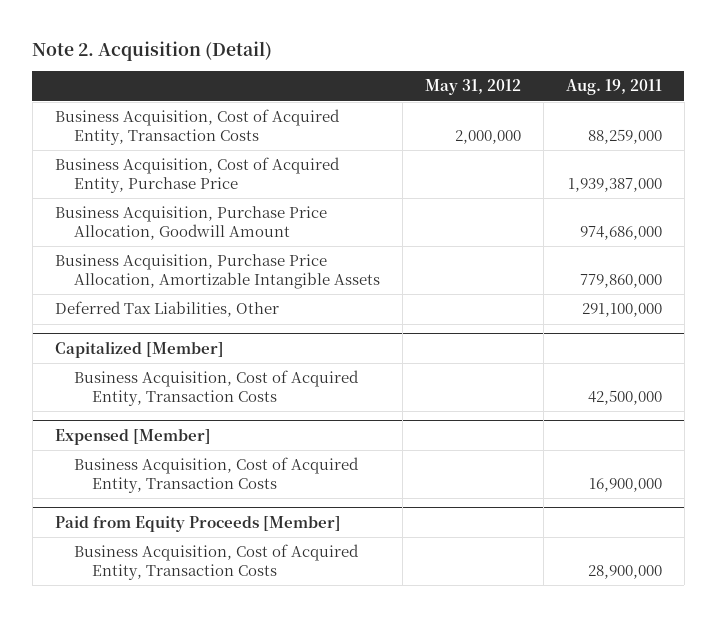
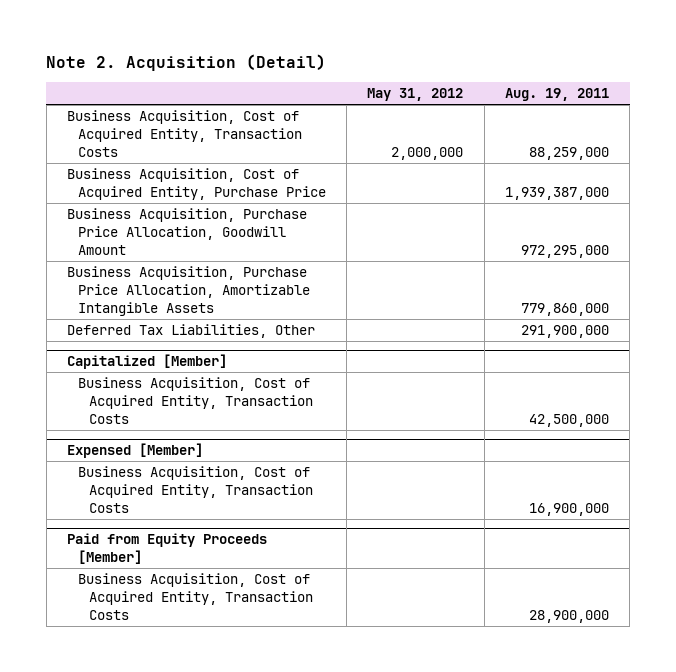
- Business Acquisition, Purchase Price Allocation, Goodwill Amount | | 974,686,000
+ Business Acquisition, Purchase Price Allocation, Goodwill Amount | | 972,295,000
- Deferred Tax Liabilities, Other | | 291,100,000
+ Deferred Tax Liabilities, Other | | 291,900,000

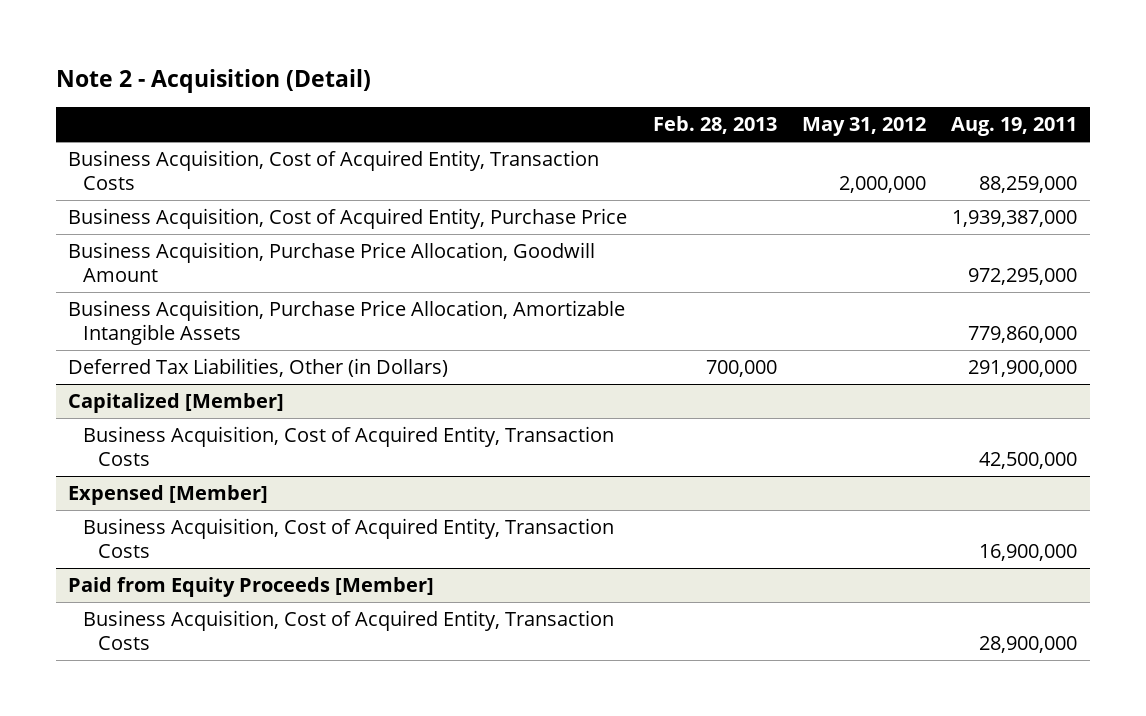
- Note 2. Acquisition (Detail)
+ Note 2 - Acquisition (Detail)
- | May 31, 2012 | Aug. 19, 2011
+ | Feb. 28, 2013 | May 31, 2012 | Aug. 19, 2011
- Deferred Tax Liabilities, Other | | 291,900,000
+ Deferred Tax Liabilities, Other (in Dollars) | 700,000 | | 291,900,000

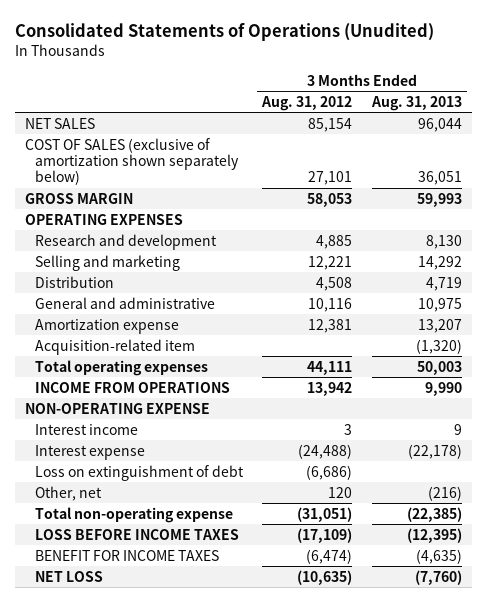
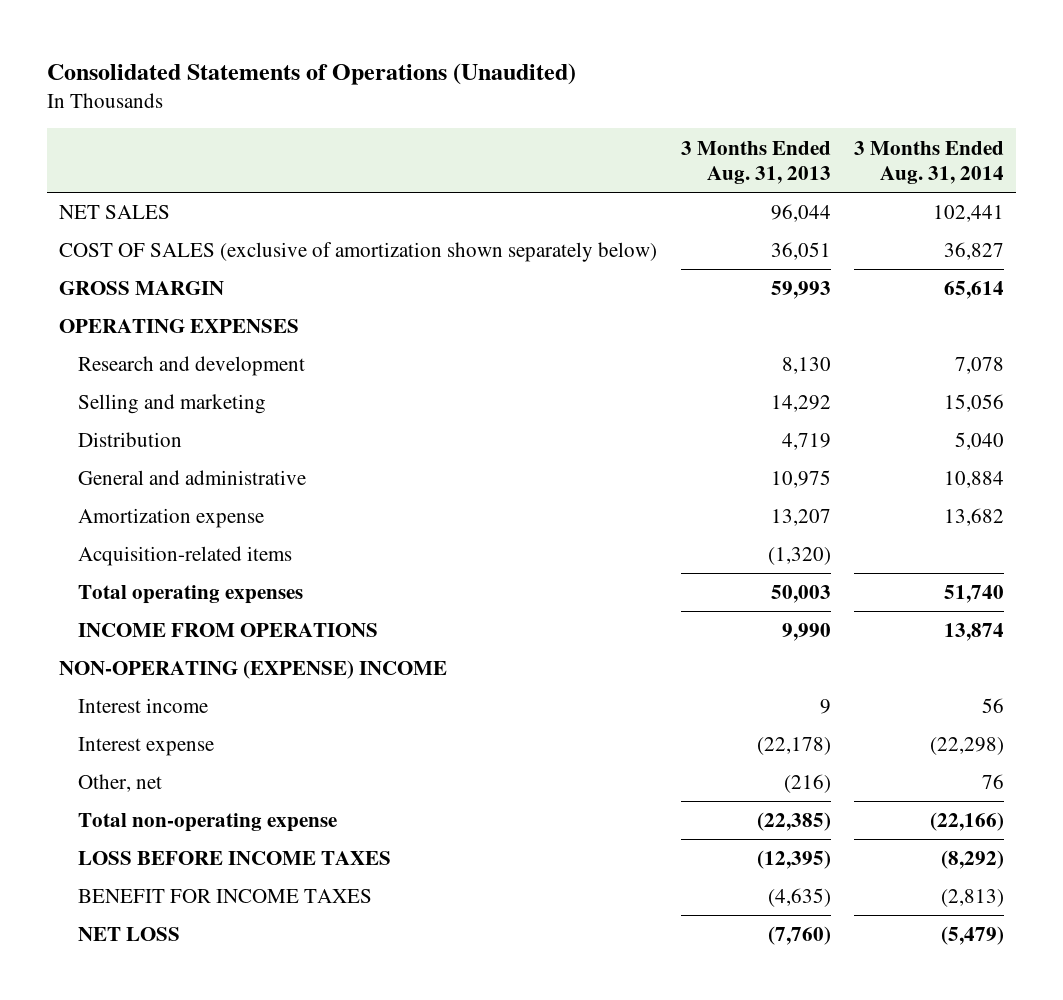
- Consolidated Statements of Operations (Unudited)
+ Consolidated Statements of Operations (Unaudited)
- | 3 Months Ended Aug. 31, 2012 | 3 Months Ended Aug. 31, 2013
+ | 3 Months Ended Aug. 31, 2013 | 3 Months Ended Aug. 31, 2014
- Acquisition-related item | | (1,320)
+ Acquisition-related items | (1,320) |
- NON-OPERATING EXPENSE
+ NON-OPERATING (EXPENSE) INCOME
- Loss on extinguishment of debt | (6,686) |

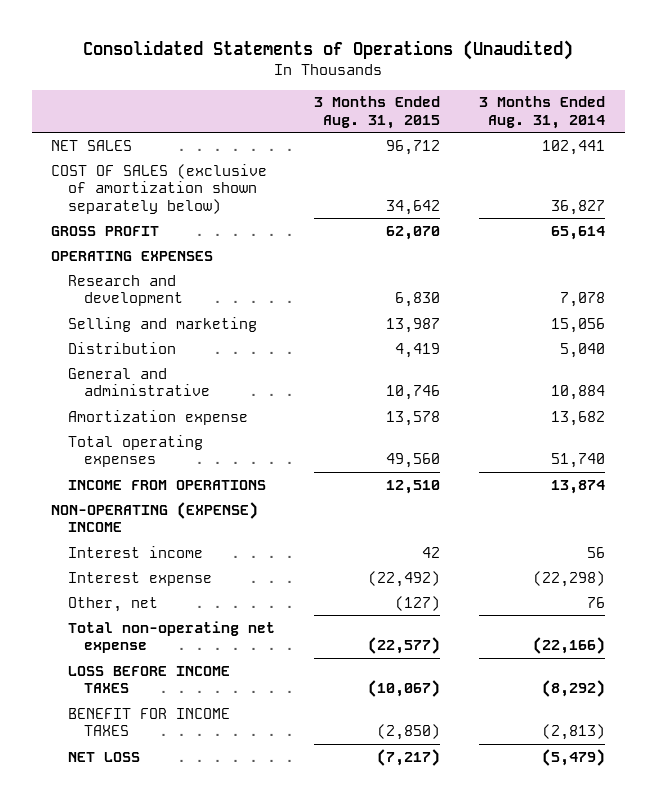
- | 3 Months Ended Aug. 31, 2013 | 3 Months Ended Aug. 31, 2014
+ | 3 Months Ended Aug. 31, 2015 | 3 Months Ended Aug. 31, 2014
- GROSS MARGIN | 59,993 | 65,614
+ GROSS PROFIT | 62,070 | 65,614
- Acquisition-related items | (1,320) |
- Total non-operating expense | (22,385) | (22,166)
+ Total non-operating net expense | (22,577) | (22,166)

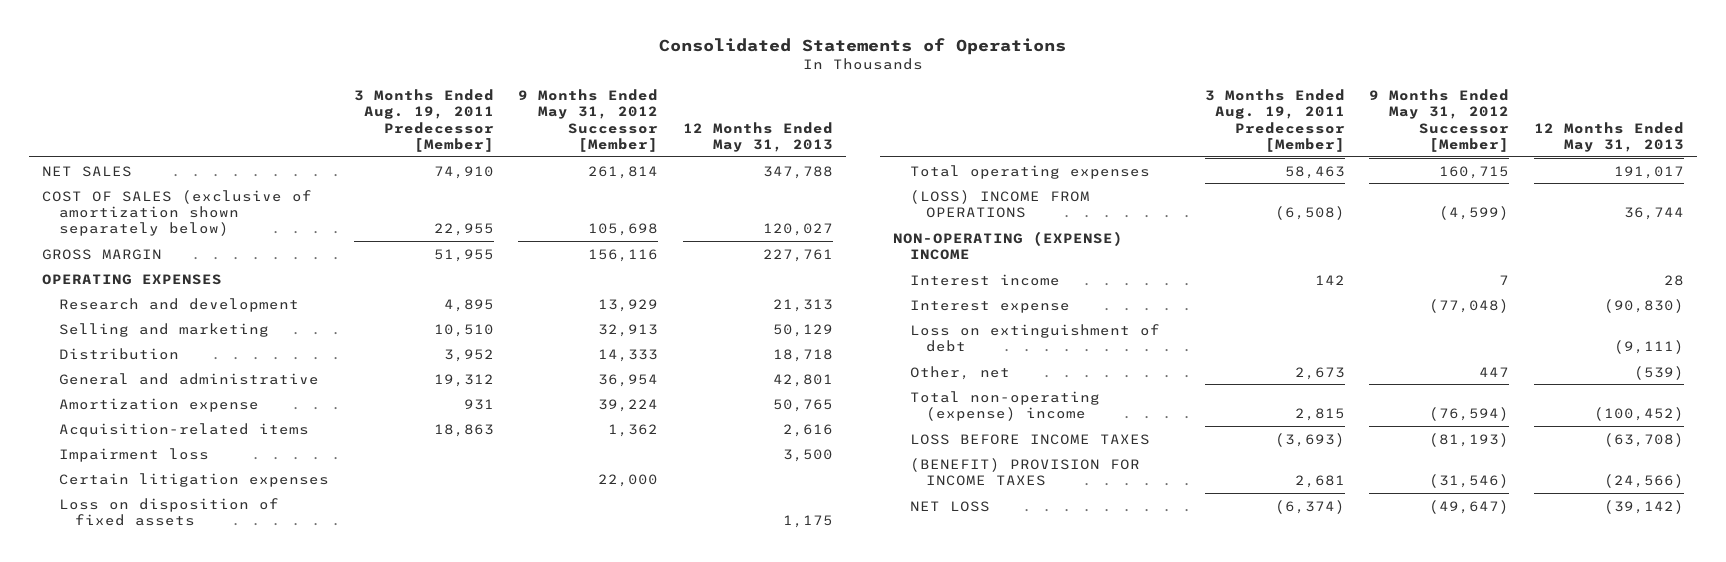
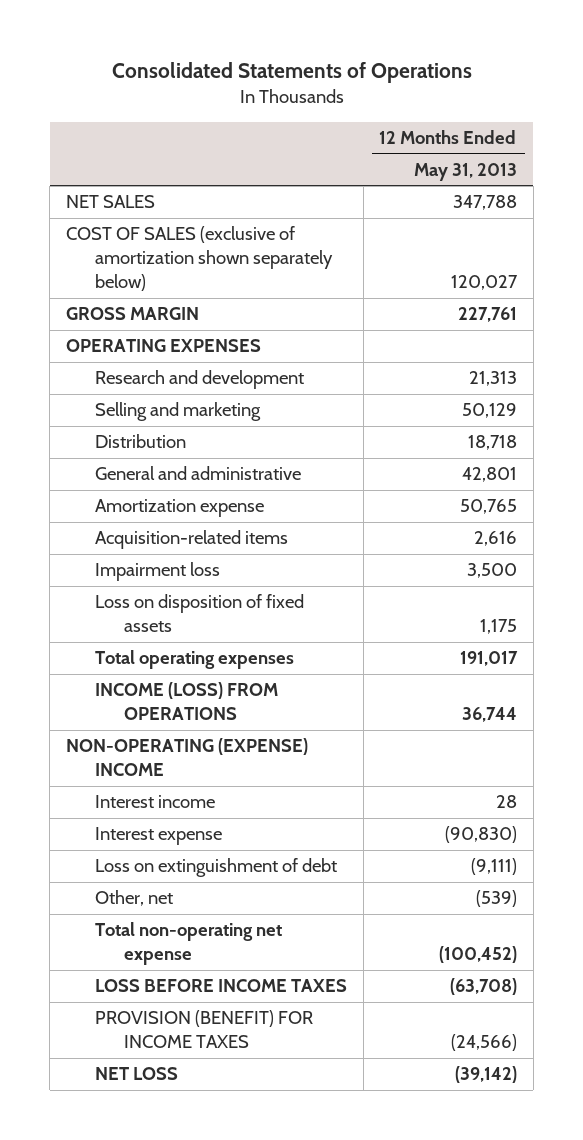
- | 3 Months Ended Aug. 19, 2011 Predecessor [Member] | 9 Months Ended May 31, 2012 Successor [Member] | 12 Months Ended May 31, 2013
+ | 12 Months Ended May 31, 2013
- Certain litigation expenses | | 22,000 |
- (LOSS) INCOME FROM OPERATIONS | (6,508) | (4,599) | 36,744
+ INCOME (LOSS) FROM OPERATIONS | 36,744
- Total non-operating (expense) income | 2,815 | (76,594) | (100,452)
+ Total non-operating net expense | (100,452)
- (BENEFIT) PROVISION FOR INCOME TAXES | 2,681 | (31,546) | (24,566)
+ PROVISION (BENEFIT) FOR INCOME TAXES | (24,566)

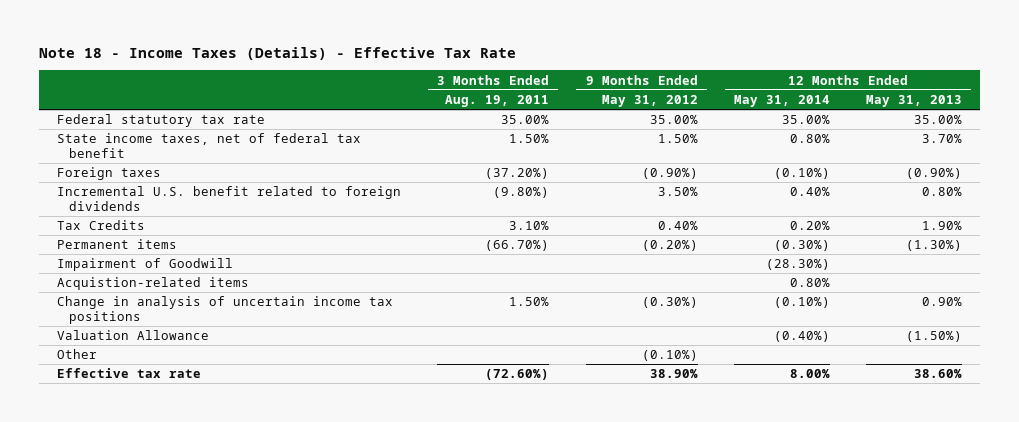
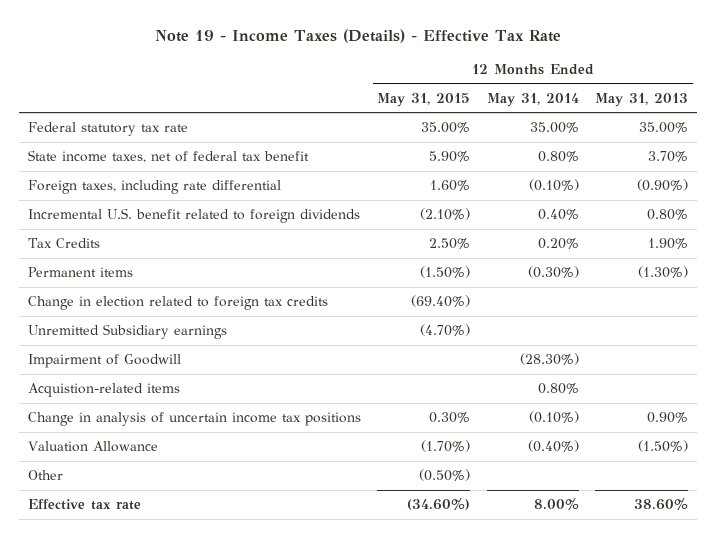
- Note 18 - Income Taxes (Details) - Effective Tax Rate
+ Note 19 - Income Taxes (Details) - Effective Tax Rate
- | 3 Months Ended Aug. 19, 2011 | 9 Months Ended May 31, 2012 | 12 Months Ended May 31, 2014 | 12 Months Ended May 31, 2013
+ | 12 Months Ended May 31, 2015 | 12 Months Ended May 31, 2014 | 12 Months Ended May 31, 2013
- Foreign taxes | (37.20%) | (0.90%) | (0.10%) | (0.90%)
+ Foreign taxes, including rate differential | 1.60% | (0.10%) | (0.90%)
+ Change in election related to foreign tax credits | (69.40%) | |
+ Unremitted Subsidiary earnings | (4.70%) | |

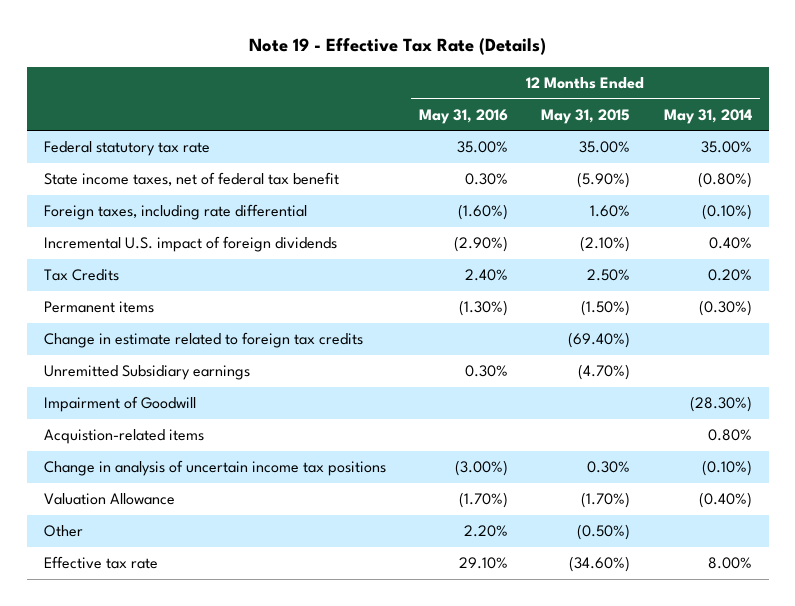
- Note 19 - Income Taxes (Details) - Effective Tax Rate
+ Note 19 - Effective Tax Rate (Details)
- | 12 Months Ended May 31, 2015 | 12 Months Ended May 31, 2014 | 12 Months Ended May 31, 2013
+ | 12 Months Ended May 31, 2016 | 12 Months Ended May 31, 2015 | 12 Months Ended May 31, 2014
- State income taxes, net of federal tax benefit | 5.90% | 0.80% | 3.70%
+ State income taxes, net of federal tax benefit | 0.30% | (5.90%) | (0.80%)
- Incremental U.S. benefit related to foreign dividends | (2.10%) | 0.40% | 0.80%
+ Incremental U.S. impact of foreign dividends | (2.90%) | (2.10%) | 0.40%
- Change in election related to foreign tax credits | (69.40%) | |
+ Change in estimate related to foreign tax credits | | (69.40%) |

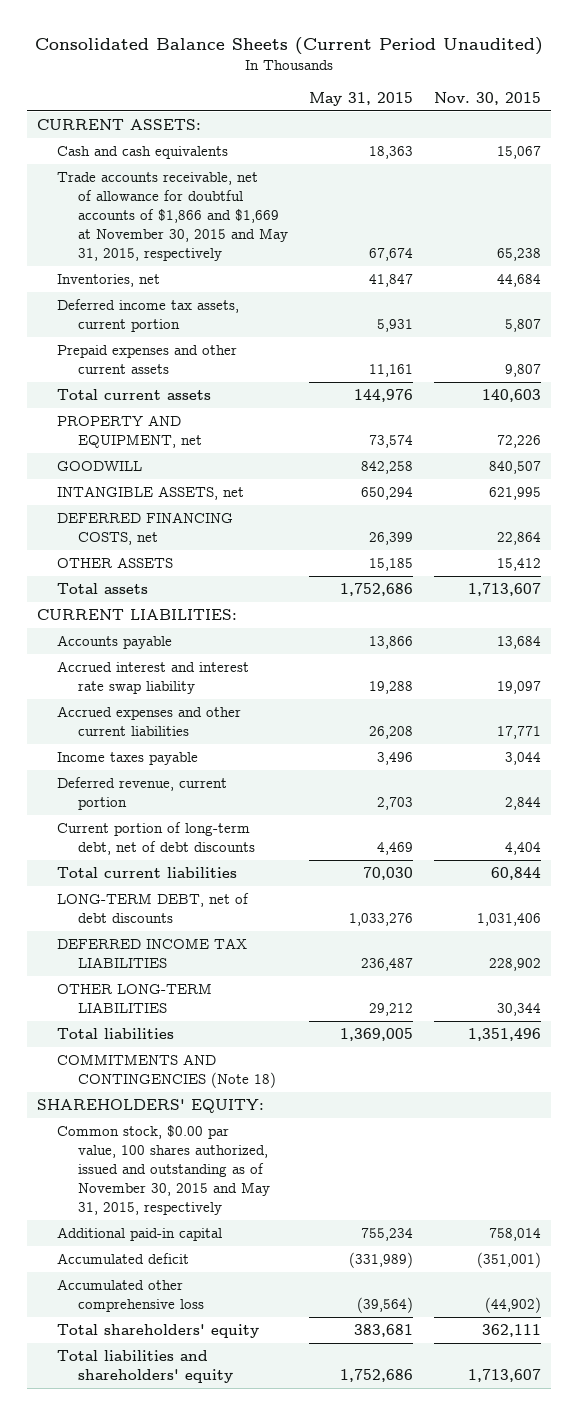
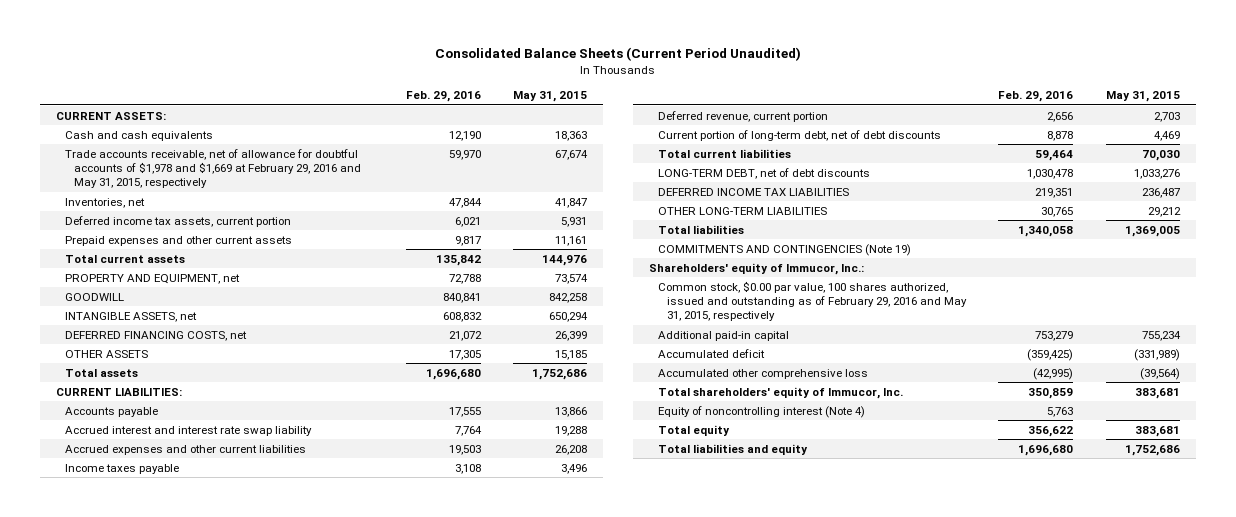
- | May 31, 2015 | Nov. 30, 2015
+ | Feb. 29, 2016 | May 31, 2015
- Trade accounts receivable, net of allowance for doubtful accounts of $1,866 and $1,669 at November 30, 2015 and May 31, 2015, respectively | 67,674 | 65,238
+ Trade accounts receivable, net of allowance for doubtful accounts of $1,978 and $1,669 at February 29, 2016 and May 31, 2015, respectively | 59,970 | 67,674
- COMMITMENTS AND CONTINGENCIES (Note 18)
- SHAREHOLDERS' EQUITY:
- Common stock, $0.00 par value, 100 shares authorized, issued and outstanding as of November 30, 2015 and May 31, 2015, respectively
+ COMMITMENTS AND CONTINGENCIES (Note 19)
+ Shareholders' equity of Immucor, Inc.:
+ Common stock, $0.00 par value, 100 shares authorized, issued and outstanding as of February 29, 2016 and May 31, 2015, respectively
- Total shareholders' equity | 383,681 | 362,111
- Total liabilities and shareholders' equity | 1,752,686 | 1,713,607
+ Total shareholders' equity of Immucor, Inc. | 350,859 | 383,681
+ Equity of noncontrolling interest (Note 4) | 5,763 |
+ Total equity | 356,622 | 383,681
+ Total liabilities and equity | 1,696,680 | 1,752,686

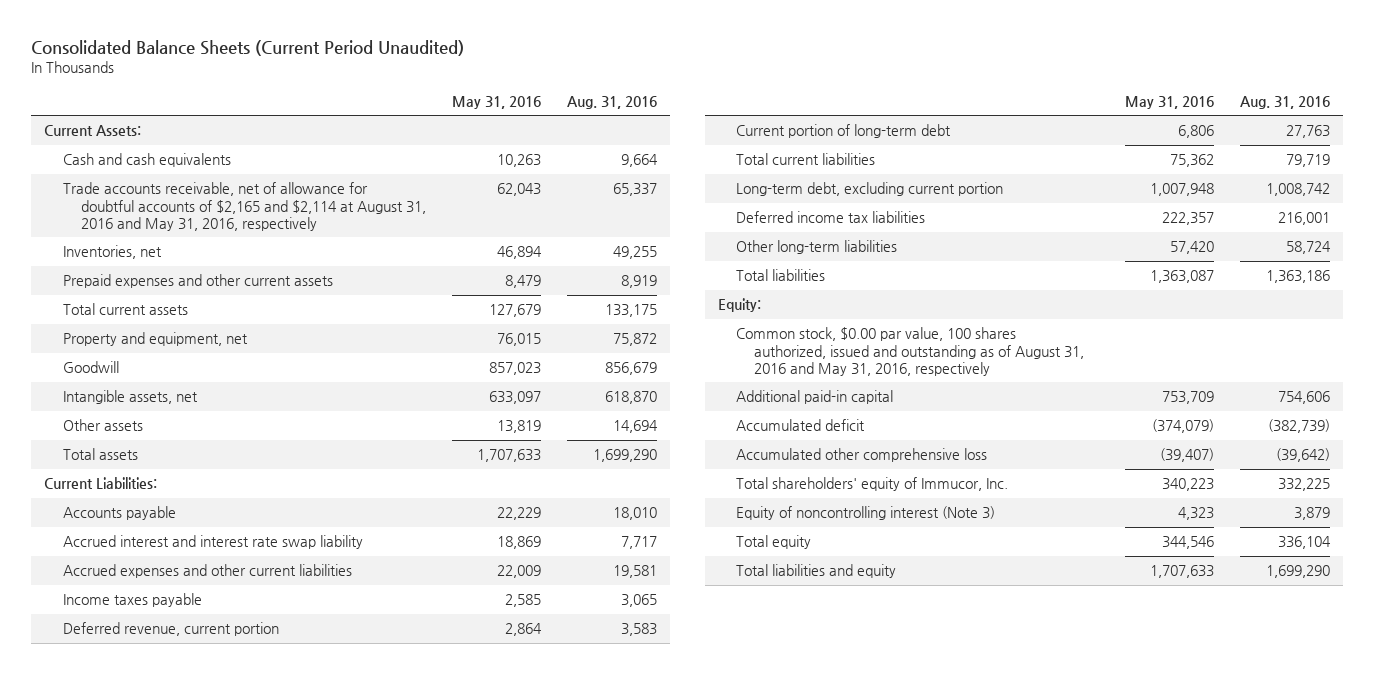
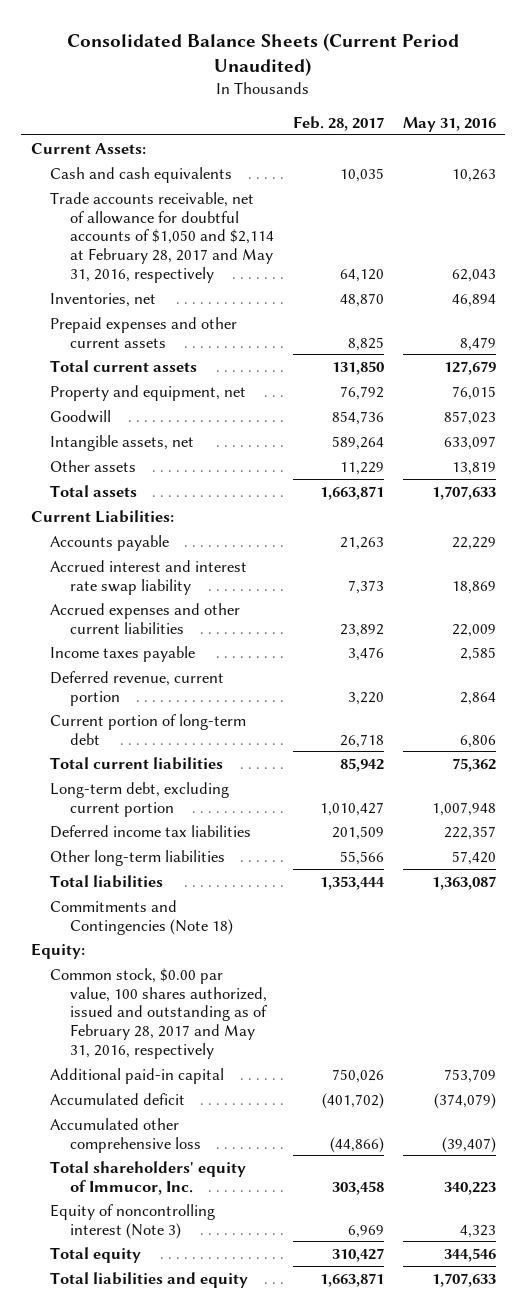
- | May 31, 2016 | Aug. 31, 2016
+ | Feb. 28, 2017 | May 31, 2016
- Trade accounts receivable, net of allowance for doubtful accounts of $2,165 and $2,114 at August 31, 2016 and May 31, 2016, respectively | 62,043 | 65,337
+ Trade accounts receivable, net of allowance for doubtful accounts of $1,050 and $2,114 at February 28, 2017 and May 31, 2016, respectively | 64,120 | 62,043
+ Commitments and Contingencies (Note 18)
- Common stock, $0.00 par value, 100 shares authorized, issued and outstanding as of August 31, 2016 and May 31, 2016, respectively
+ Common stock, $0.00 par value, 100 shares authorized, issued and outstanding as of February 28, 2017 and May 31, 2016, respectively

